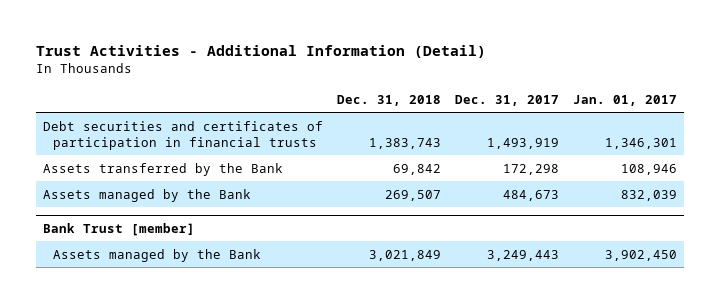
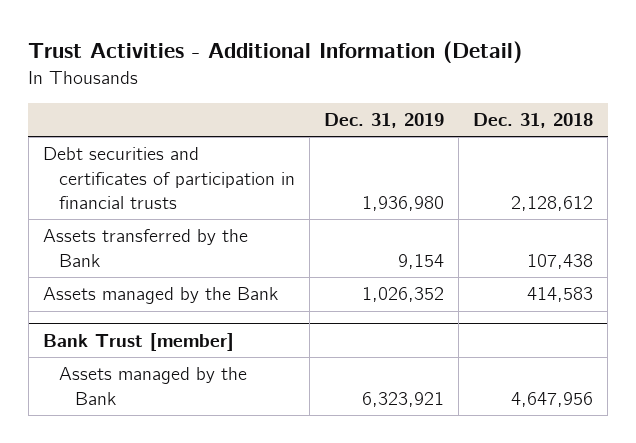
- | Dec. 31, 2018 | Dec. 31, 2017 | Jan. 01, 2017
+ | Dec. 31, 2019 | Dec. 31, 2018
- Debt securities and certificates of participation in financial trusts | 1,383,743 | 1,493,919 | 1,346,301
- Assets transferred by the Bank | 69,842 | 172,298 | 108,946
- Assets managed by the Bank | 269,507 | 484,673 | 832,039
+ Debt securities and certificates of participation in financial trusts | 1,936,980 | 2,128,612
+ Assets transferred by the Bank | 9,154 | 107,438
+ Assets managed by the Bank | 1,026,352 | 414,583
@ Bank Trust [member]
- Assets managed by the Bank | 3,021,849 | 3,249,443 | 3,902,450
+ Assets managed by the Bank | 6,323,921 | 4,647,956

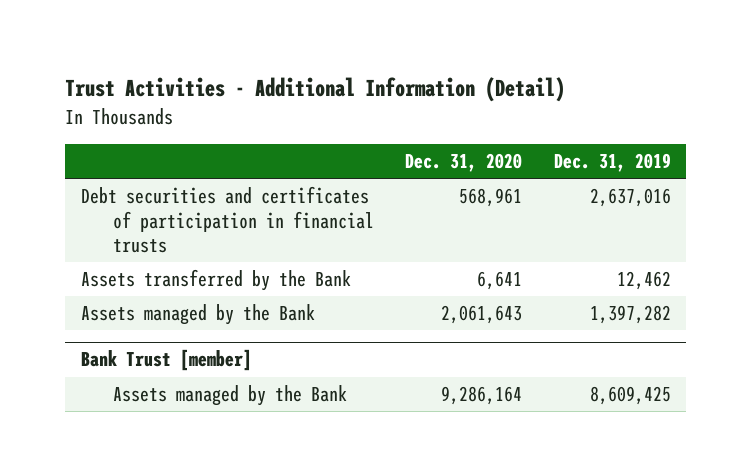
- | Dec. 31, 2019 | Dec. 31, 2018
+ | Dec. 31, 2020 | Dec. 31, 2019
- Debt securities and certificates of participation in financial trusts | 1,936,980 | 2,128,612
- Assets transferred by the Bank | 9,154 | 107,438
- Assets managed by the Bank | 1,026,352 | 414,583
+ Debt securities and certificates of participation in financial trusts | 568,961 | 2,637,016
+ Assets transferred by the Bank | 6,641 | 12,462
+ Assets managed by the Bank | 2,061,643 | 1,397,282
@ Bank Trust [member]
- Assets managed by the Bank | 6,323,921 | 4,647,956
+ Assets managed by the Bank | 9,286,164 | 8,609,425

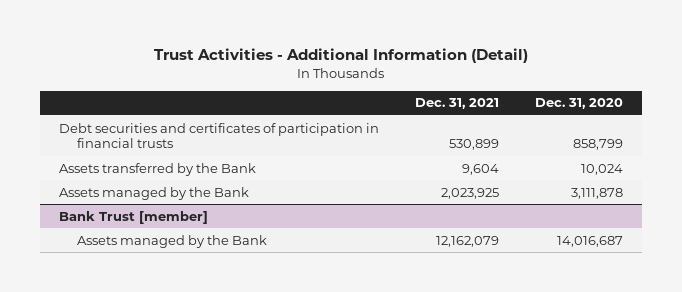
- | Dec. 31, 2020 | Dec. 31, 2019
+ | Dec. 31, 2021 | Dec. 31, 2020
- Debt securities and certificates of participation in financial trusts | 568,961 | 2,637,016
- Assets transferred by the Bank | 6,641 | 12,462
- Assets managed by the Bank | 2,061,643 | 1,397,282
+ Debt securities and certificates of participation in financial trusts | 530,899 | 858,799
+ Assets transferred by the Bank | 9,604 | 10,024
+ Assets managed by the Bank | 2,023,925 | 3,111,878
@ Bank Trust [member]
- Assets managed by the Bank | 9,286,164 | 8,609,425
+ Assets managed by the Bank | 12,162,079 | 14,016,687

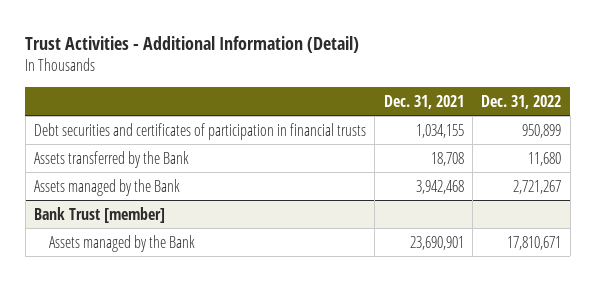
- | Dec. 31, 2021 | Dec. 31, 2020
+ | Dec. 31, 2021 | Dec. 31, 2022
- Debt securities and certificates of participation in financial trusts | 530,899 | 858,799
- Assets transferred by the Bank | 9,604 | 10,024
- Assets managed by the Bank | 2,023,925 | 3,111,878
+ Debt securities and certificates of participation in financial trusts | 1,034,155 | 950,899
+ Assets transferred by the Bank | 18,708 | 11,680
+ Assets managed by the Bank | 3,942,468 | 2,721,267
@ Bank Trust [member]
- Assets managed by the Bank | 12,162,079 | 14,016,687
+ Assets managed by the Bank | 23,690,901 | 17,810,671

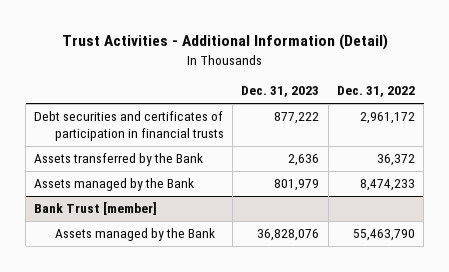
- | Dec. 31, 2021 | Dec. 31, 2022
+ | Dec. 31, 2023 | Dec. 31, 2022
- Debt securities and certificates of participation in financial trusts | 1,034,155 | 950,899
- Assets transferred by the Bank | 18,708 | 11,680
- Assets managed by the Bank | 3,942,468 | 2,721,267
+ Debt securities and certificates of participation in financial trusts | 877,222 | 2,961,172
+ Assets transferred by the Bank | 2,636 | 36,372
+ Assets managed by the Bank | 801,979 | 8,474,233
@ Bank Trust [member]
- Assets managed by the Bank | 23,690,901 | 17,810,671
+ Assets managed by the Bank | 36,828,076 | 55,463,790

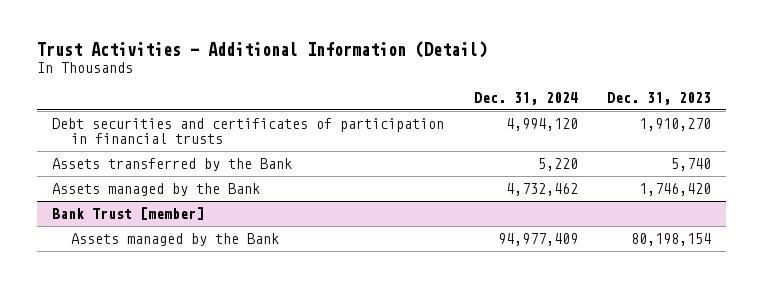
- | Dec. 31, 2023 | Dec. 31, 2022
+ | Dec. 31, 2024 | Dec. 31, 2023
- Debt securities and certificates of participation in financial trusts | 877,222 | 2,961,172
- Assets transferred by the Bank | 2,636 | 36,372
- Assets managed by the Bank | 801,979 | 8,474,233
+ Debt securities and certificates of participation in financial trusts | 4,994,120 | 1,910,270
+ Assets transferred by the Bank | 5,220 | 5,740
+ Assets managed by the Bank | 4,732,462 | 1,746,420
@ Bank Trust [member]
- Assets managed by the Bank | 36,828,076 | 55,463,790
+ Assets managed by the Bank | 94,977,409 | 80,198,154

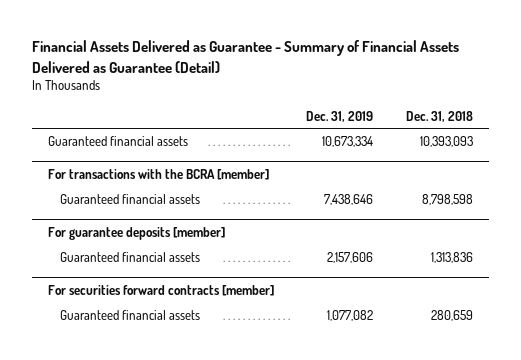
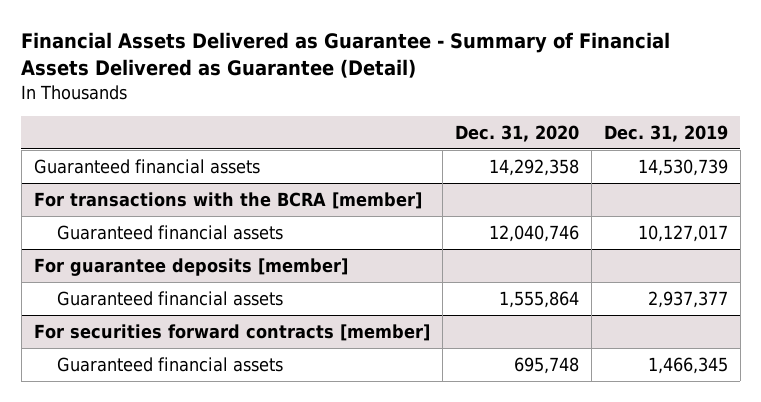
- | Dec. 31, 2019 | Dec. 31, 2018
+ | Dec. 31, 2020 | Dec. 31, 2019
- Guaranteed financial assets | 10,673,334 | 10,393,093
+ Guaranteed financial assets | 14,292,358 | 14,530,739
@ For transactions with the BCRA [member]
- Guaranteed financial assets | 7,438,646 | 8,798,598
+ Guaranteed financial assets | 12,040,746 | 10,127,017
@ For guarantee deposits [member]
- Guaranteed financial assets | 2,157,606 | 1,313,836
+ Guaranteed financial assets | 1,555,864 | 2,937,377
@ For securities forward contracts [member]
- Guaranteed financial assets | 1,077,082 | 280,659
+ Guaranteed financial assets | 695,748 | 1,466,345

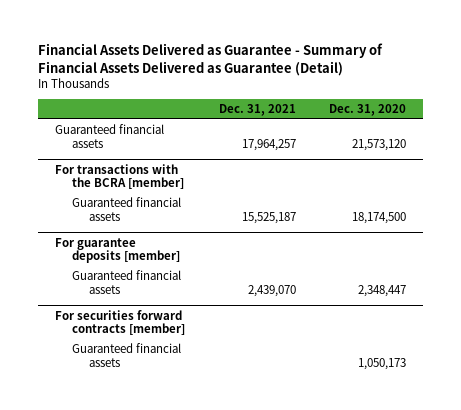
- | Dec. 31, 2020 | Dec. 31, 2019
+ | Dec. 31, 2021 | Dec. 31, 2020
- Guaranteed financial assets | 14,292,358 | 14,530,739
+ Guaranteed financial assets | 17,964,257 | 21,573,120
@ For transactions with the BCRA [member]
- Guaranteed financial assets | 12,040,746 | 10,127,017
+ Guaranteed financial assets | 15,525,187 | 18,174,500
@ For guarantee deposits [member]
- Guaranteed financial assets | 1,555,864 | 2,937,377
+ Guaranteed financial assets | 2,439,070 | 2,348,447
@ For securities forward contracts [member]
- Guaranteed financial assets | 695,748 | 1,466,345
+ Guaranteed financial assets | | 1,050,173

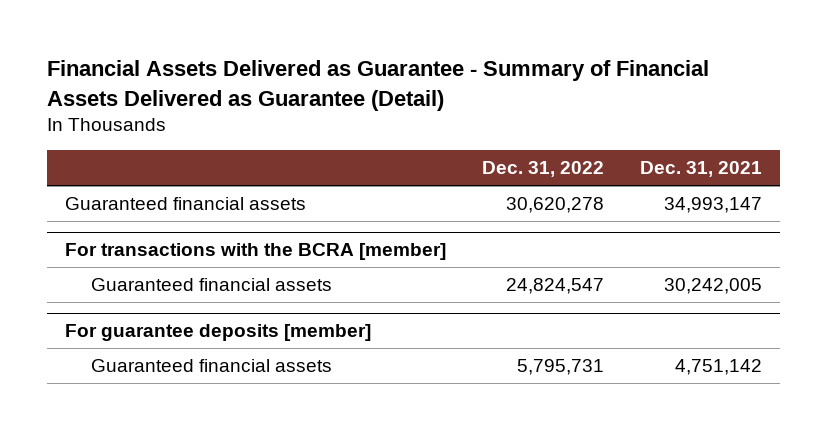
- | Dec. 31, 2021 | Dec. 31, 2020
+ | Dec. 31, 2022 | Dec. 31, 2021
- Guaranteed financial assets | 17,964,257 | 21,573,120
+ Guaranteed financial assets | 30,620,278 | 34,993,147
@ For transactions with the BCRA [member]
- Guaranteed financial assets | 15,525,187 | 18,174,500
+ Guaranteed financial assets | 24,824,547 | 30,242,005
@ For guarantee deposits [member]
- Guaranteed financial assets | 2,439,070 | 2,348,447
- For securities forward contracts [member]
- Guaranteed financial assets | | 1,050,173
@ For guarantee deposits [member]
+ Guaranteed financial assets | 5,795,731 | 4,751,142

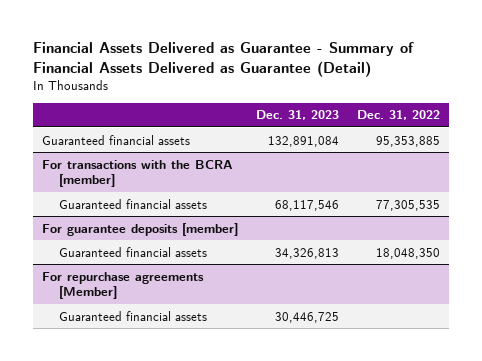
- | Dec. 31, 2022 | Dec. 31, 2021
+ | Dec. 31, 2023 | Dec. 31, 2022
- Guaranteed financial assets | 30,620,278 | 34,993,147
+ Guaranteed financial assets | 132,891,084 | 95,353,885
@ For transactions with the BCRA [member]
- Guaranteed financial assets | 24,824,547 | 30,242,005
+ Guaranteed financial assets | 68,117,546 | 77,305,535
@ For guarantee deposits [member]
- Guaranteed financial assets | 5,795,731 | 4,751,142
+ Guaranteed financial assets | 34,326,813 | 18,048,350
+ For repurchase agreements [Member]
+ Guaranteed financial assets | 30,446,725 |

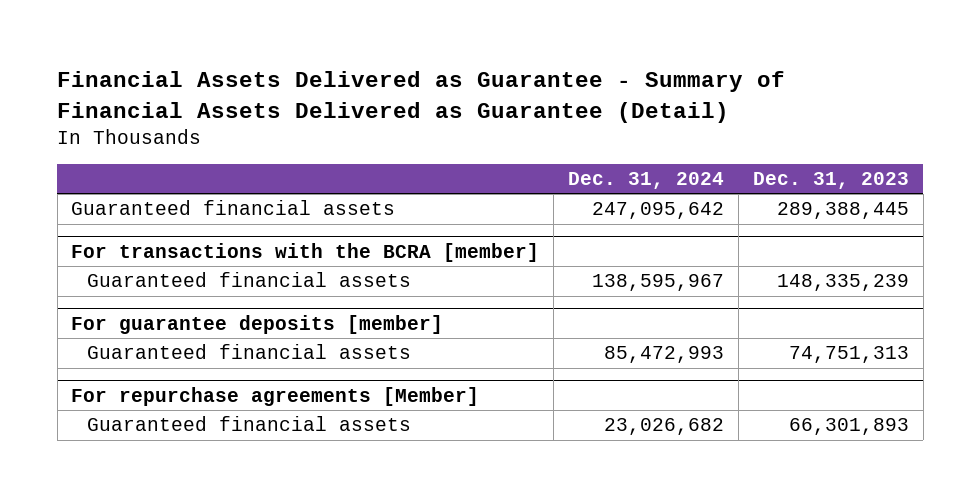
- | Dec. 31, 2023 | Dec. 31, 2022
+ | Dec. 31, 2024 | Dec. 31, 2023
- Guaranteed financial assets | 132,891,084 | 95,353,885
+ Guaranteed financial assets | 247,095,642 | 289,388,445
@ For transactions with the BCRA [member]
- Guaranteed financial assets | 68,117,546 | 77,305,535
+ Guaranteed financial assets | 138,595,967 | 148,335,239
@ For guarantee deposits [member]
- Guaranteed financial assets | 34,326,813 | 18,048,350
+ Guaranteed financial assets | 85,472,993 | 74,751,313
@ For repurchase agreements [Member]
- Guaranteed financial assets | 30,446,725 |
+ Guaranteed financial assets | 23,026,682 | 66,301,893

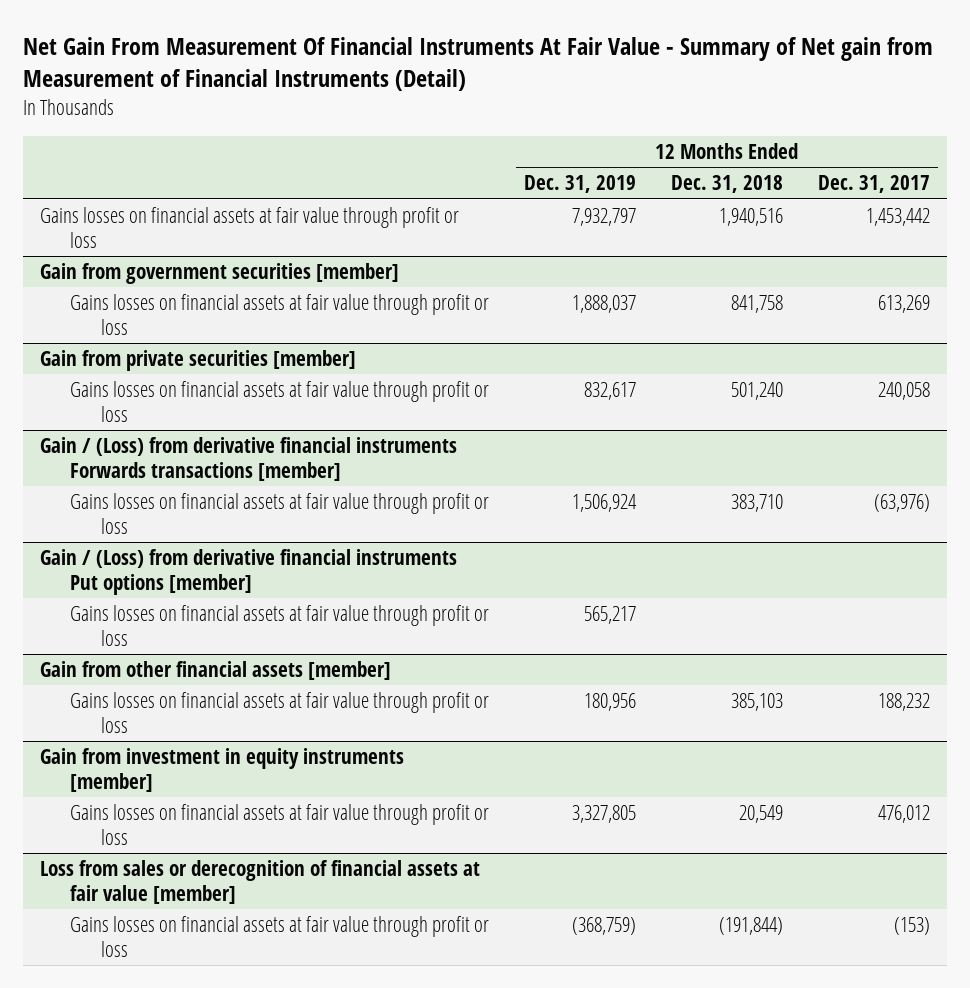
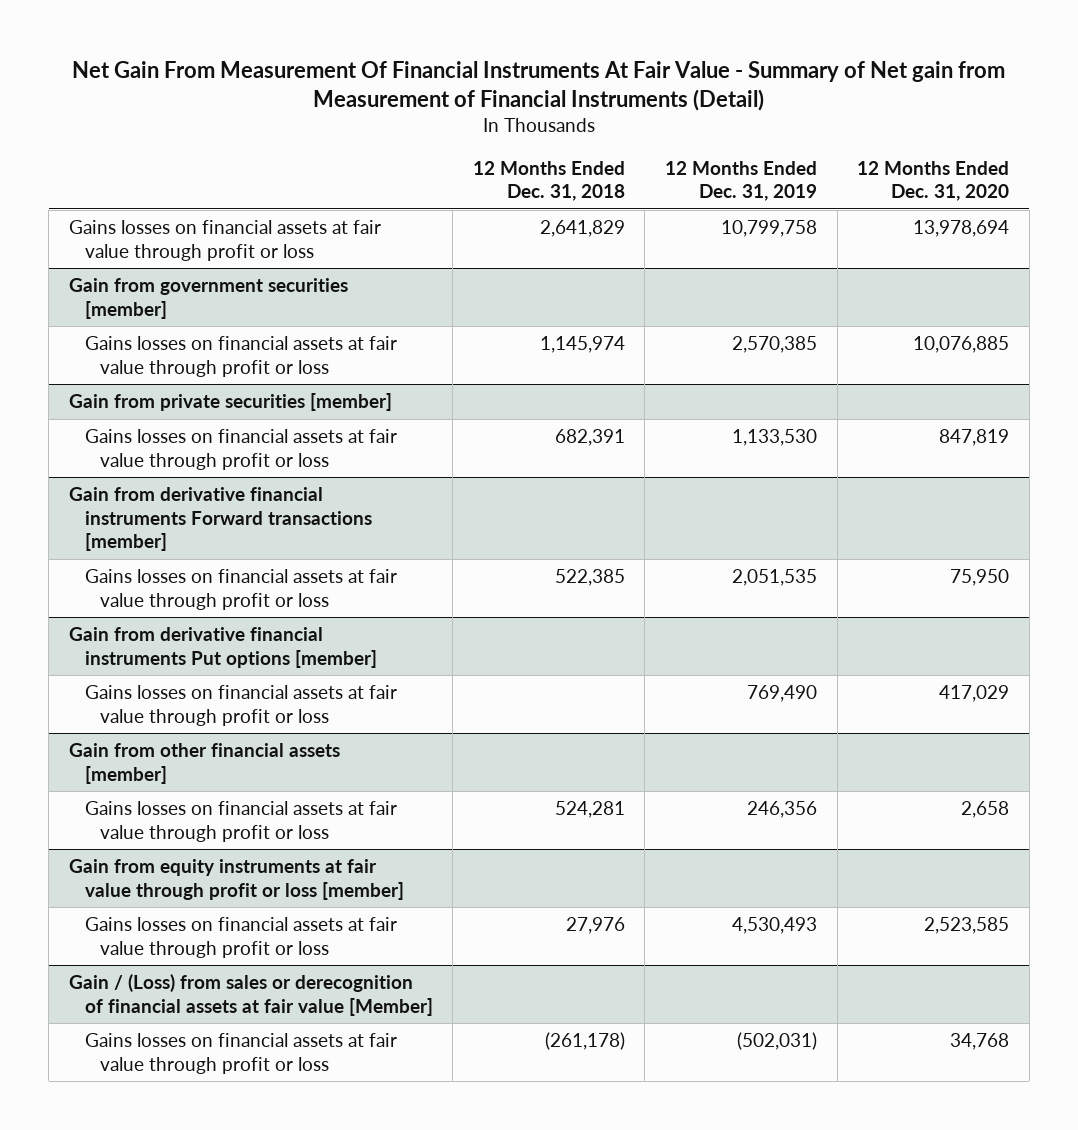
- | 12 Months Ended Dec. 31, 2019 | 12 Months Ended Dec. 31, 2018 | 12 Months Ended Dec. 31, 2017
+ | 12 Months Ended Dec. 31, 2018 | 12 Months Ended Dec. 31, 2019 | 12 Months Ended Dec. 31, 2020
- Gains losses on financial assets at fair value through profit or loss | 7,932,797 | 1,940,516 | 1,453,442
+ Gains losses on financial assets at fair value through profit or loss | 2,641,829 | 10,799,758 | 13,978,694
@ Gain from government securities [member]
- Gains losses on financial assets at fair value through profit or loss | 1,888,037 | 841,758 | 613,269
+ Gains losses on financial assets at fair value through profit or loss | 1,145,974 | 2,570,385 | 10,076,885
@ Gain from private securities [member]
- Gains losses on financial assets at fair value through profit or loss | 832,617 | 501,240 | 240,058
- Gain / (Loss) from derivative financial instruments Forwards transactions [member]
- Gains losses on financial assets at fair value through profit or loss | 1,506,924 | 383,710 | (63,976)
- Gain / (Loss) from derivative financial instruments Put options [member]
- Gains losses on financial assets at fair value through profit or loss | 565,217 | |
@ Gain from private securities [member]
+ Gains losses on financial assets at fair value through profit or loss | 682,391 | 1,133,530 | 847,819
+ Gain from derivative financial instruments Forward transactions [member]
+ Gains losses on financial assets at fair value through profit or loss | 522,385 | 2,051,535 | 75,950
+ Gain from derivative financial instruments Put options [member]
+ Gains losses on financial assets at fair value through profit or loss | | 769,490 | 417,029
@ Gain from other financial assets [member]
- Gains losses on financial assets at fair value through profit or loss | 180,956 | 385,103 | 188,232
- Gain from investment in equity instruments [member]
- Gains losses on financial assets at fair value through profit or loss | 3,327,805 | 20,549 | 476,012
- Loss from sales or derecognition of financial assets at fair value [member]
- Gains losses on financial assets at fair value through profit or loss | (368,759) | (191,844) | (153)
@ Gain from other financial assets [member]
+ Gains losses on financial assets at fair value through profit or loss | 524,281 | 246,356 | 2,658
+ Gain from equity instruments at fair value through profit or loss [member]
+ Gains losses on financial assets at fair value through profit or loss | 27,976 | 4,530,493 | 2,523,585
+ Gain / (Loss) from sales or derecognition of financial assets at fair value [Member]
+ Gains losses on financial assets at fair value through profit or loss | (261,178) | (502,031) | 34,768

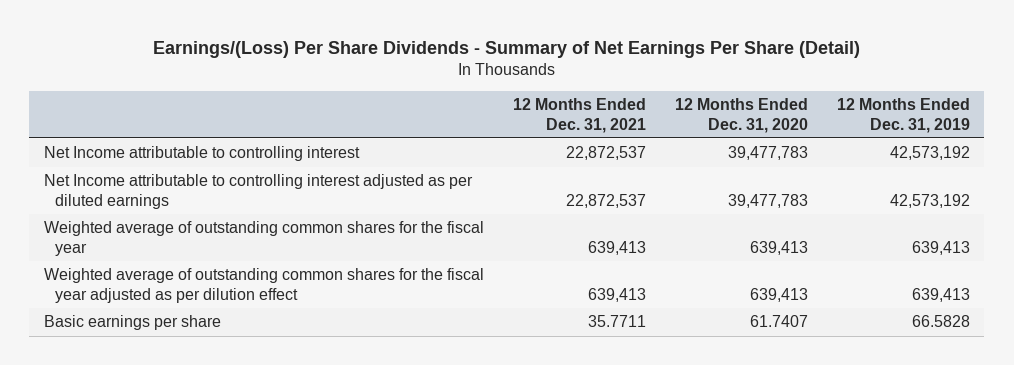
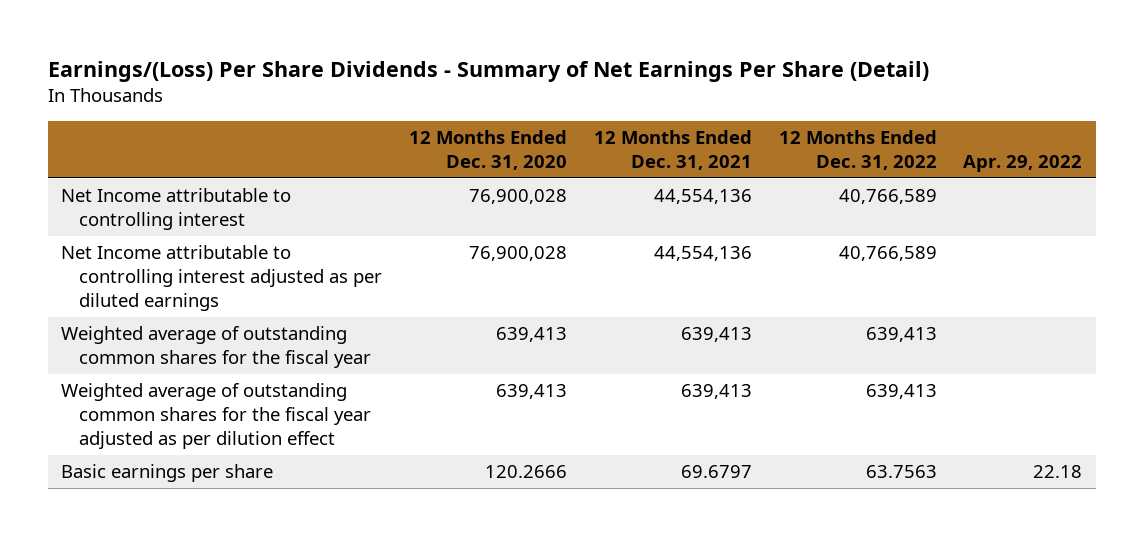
- | 12 Months Ended Dec. 31, 2021 | 12 Months Ended Dec. 31, 2020 | 12 Months Ended Dec. 31, 2019
+ | 12 Months Ended Dec. 31, 2020 | 12 Months Ended Dec. 31, 2021 | 12 Months Ended Dec. 31, 2022 | Apr. 29, 2022
- Net Income attributable to controlling interest | 22,872,537 | 39,477,783 | 42,573,192
- Net Income attributable to controlling interest adjusted as per diluted earnings | 22,872,537 | 39,477,783 | 42,573,192
+ Net Income attributable to controlling interest | 76,900,028 | 44,554,136 | 40,766,589 |
+ Net Income attributable to controlling interest adjusted as per diluted earnings | 76,900,028 | 44,554,136 | 40,766,589 |
- Basic earnings per share | 35.7711 | 61.7407 | 66.5828
+ Basic earnings per share | 120.2666 | 69.6797 | 63.7563 | 22.18

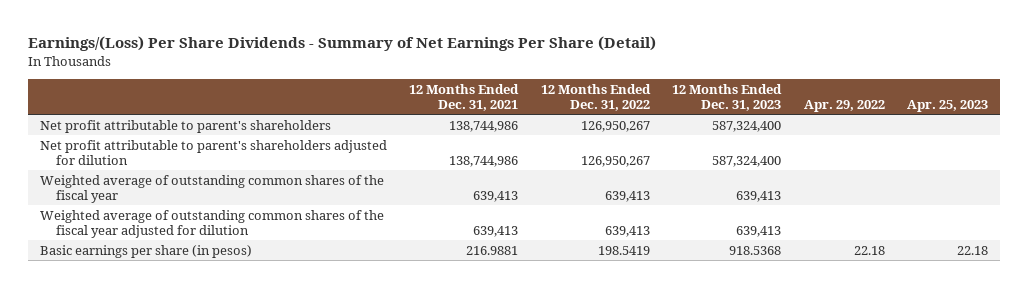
- | 12 Months Ended Dec. 31, 2020 | 12 Months Ended Dec. 31, 2021 | 12 Months Ended Dec. 31, 2022 | Apr. 29, 2022
+ | 12 Months Ended Dec. 31, 2021 | 12 Months Ended Dec. 31, 2022 | 12 Months Ended Dec. 31, 2023 | Apr. 29, 2022 | Apr. 25, 2023
- Net Income attributable to controlling interest | 76,900,028 | 44,554,136 | 40,766,589 |
- Net Income attributable to controlling interest adjusted as per diluted earnings | 76,900,028 | 44,554,136 | 40,766,589 |
- Weighted average of outstanding common shares for the fiscal year | 639,413 | 639,413 | 639,413 |
- Weighted average of outstanding common shares for the fiscal year adjusted as per dilution effect | 639,413 | 639,413 | 639,413 |
- Basic earnings per share | 120.2666 | 69.6797 | 63.7563 | 22.18
+ Net profit attributable to parent's shareholders | 138,744,986 | 126,950,267 | 587,324,400 | |
+ Net profit attributable to parent's shareholders adjusted for dilution | 138,744,986 | 126,950,267 | 587,324,400 | |
+ Weighted average of outstanding common shares of the fiscal year | 639,413 | 639,413 | 639,413 | |
+ Weighted average of outstanding common shares of the fiscal year adjusted for dilution | 639,413 | 639,413 | 639,413 | |
+ Basic earnings per share (in pesos) | 216.9881 | 198.5419 | 918.5368 | 22.18 | 22.18

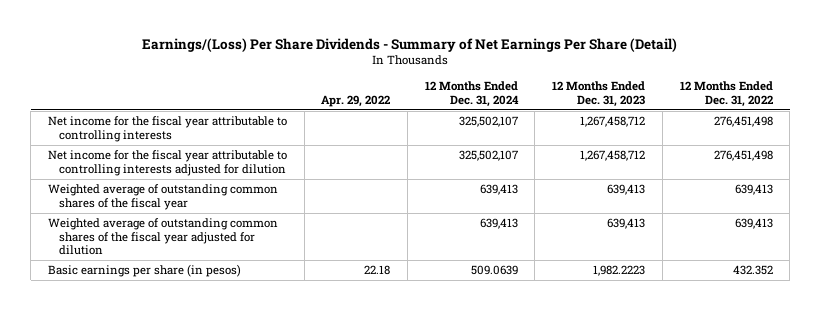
- | 12 Months Ended Dec. 31, 2021 | 12 Months Ended Dec. 31, 2022 | 12 Months Ended Dec. 31, 2023 | Apr. 29, 2022 | Apr. 25, 2023
+ | Apr. 29, 2022 | 12 Months Ended Dec. 31, 2024 | 12 Months Ended Dec. 31, 2023 | 12 Months Ended Dec. 31, 2022
- Net profit attributable to parent's shareholders | 138,744,986 | 126,950,267 | 587,324,400 | |
- Net profit attributable to parent's shareholders adjusted for dilution | 138,744,986 | 126,950,267 | 587,324,400 | |
+ Net income for the fiscal year attributable to controlling interests | | 325,502,107 | 1,267,458,712 | 276,451,498
+ Net income for the fiscal year attributable to controlling interests adjusted for dilution | | 325,502,107 | 1,267,458,712 | 276,451,498
- Basic earnings per share (in pesos) | 216.9881 | 198.5419 | 918.5368 | 22.18 | 22.18
+ Basic earnings per share (in pesos) | 22.18 | 509.0639 | 1,982.2223 | 432.352

